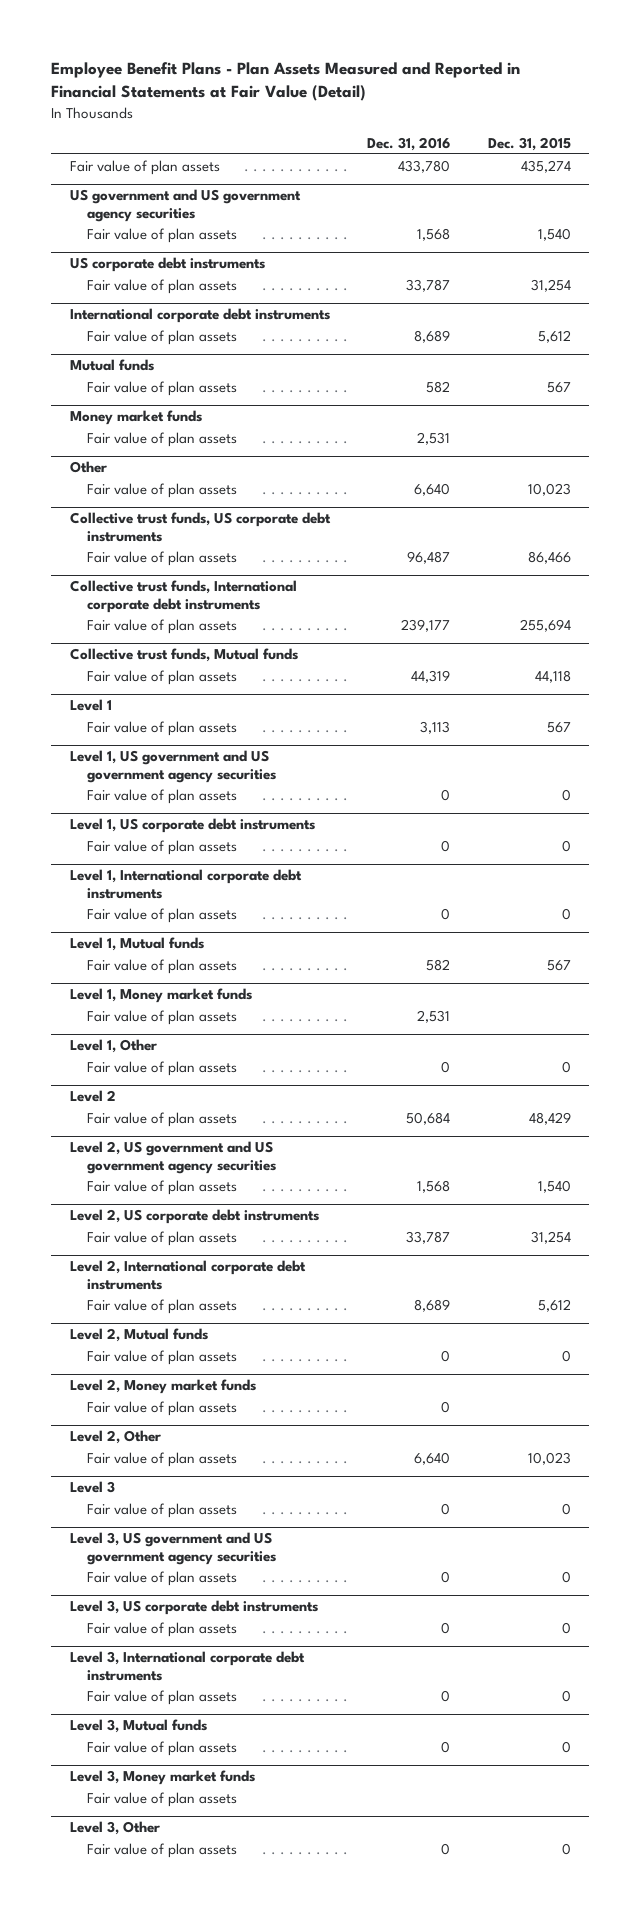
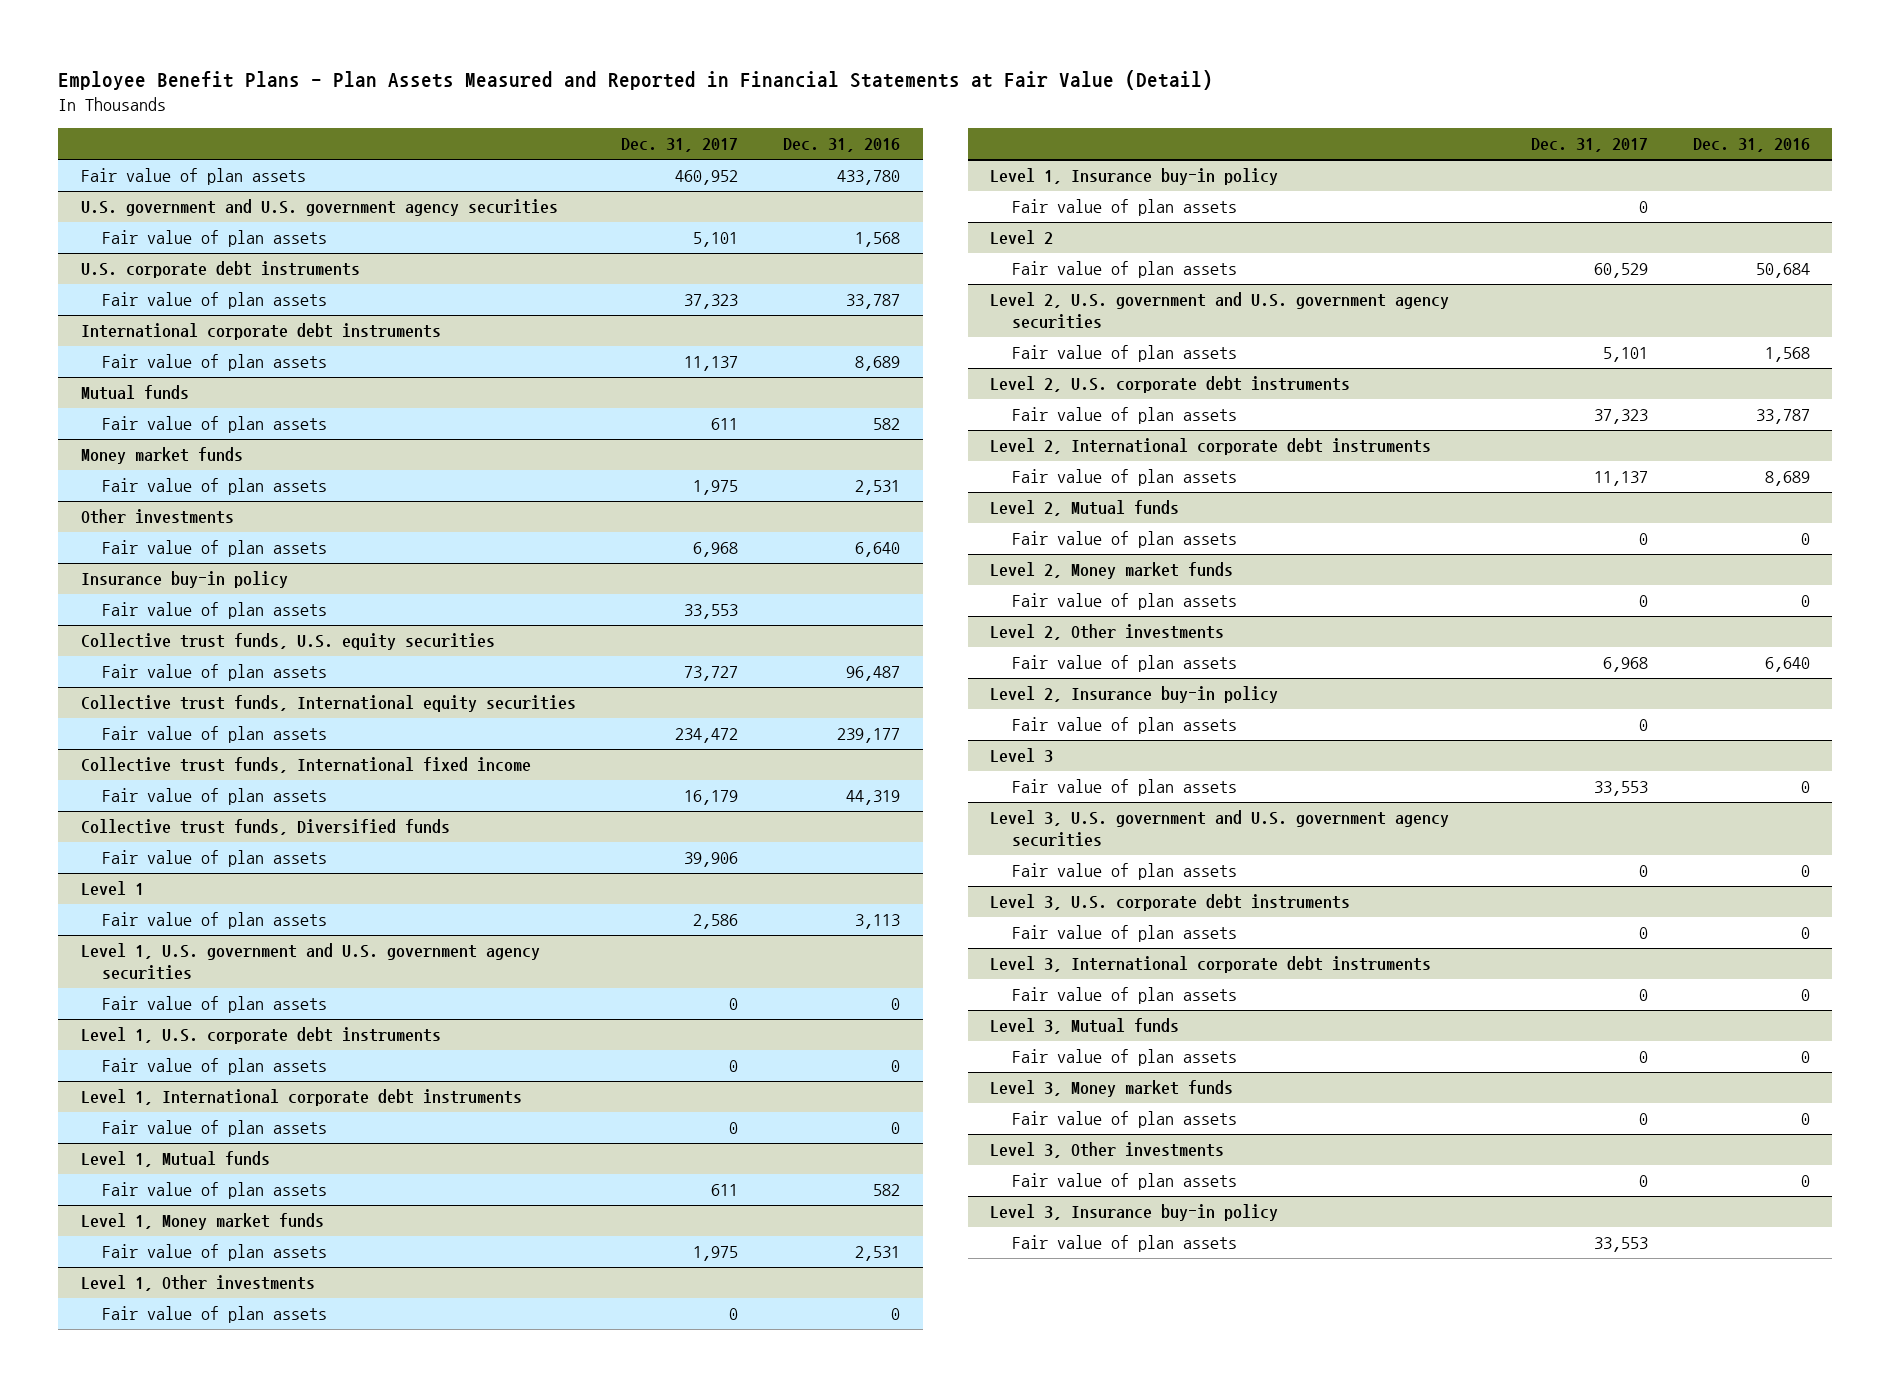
- | Dec. 31, 2016 | Dec. 31, 2015
+ | Dec. 31, 2017 | Dec. 31, 2016
- US government and US government agency securities
+ U.S. government and U.S. government agency securities
- US corporate debt instruments
+ U.S. corporate debt instruments
- Other
+ Other investments
- Collective trust funds, US corporate debt instruments
+ Insurance buy-in policy
+ Fair value of plan assets | 33,553 |
+ Collective trust funds, U.S. equity securities
- Collective trust funds, International corporate debt instruments
+ Collective trust funds, International equity securities
- Collective trust funds, Mutual funds
+ Collective trust funds, International fixed income
+ Collective trust funds, Diversified funds
+ Fair value of plan assets | 39,906 |
- Level 1, US government and US government agency securities
+ Level 1, U.S. government and U.S. government agency securities
- Level 1, US corporate debt instruments
+ Level 1, U.S. corporate debt instruments
- Level 1, Other
+ Level 1, Other investments
+ Level 1, Insurance buy-in policy
+ Fair value of plan assets | 0 |
- Level 2, US government and US government agency securities
+ Level 2, U.S. government and U.S. government agency securities
- Level 2, US corporate debt instruments
+ Level 2, U.S. corporate debt instruments
- Level 2, Other
+ Level 2, Other investments
+ Level 2, Insurance buy-in policy
+ Fair value of plan assets | 0 |
- Level 3, US government and US government agency securities
+ Level 3, U.S. government and U.S. government agency securities
- Level 3, US corporate debt instruments
+ Level 3, U.S. corporate debt instruments
@ Level 3, Money market funds
- Fair value of plan assets
- Level 3, Other
+ Level 3, Other investments
+ Fair value of plan assets | 0 | 0
+ Level 3, Insurance buy-in policy
+ Fair value of plan assets | 33,553 |

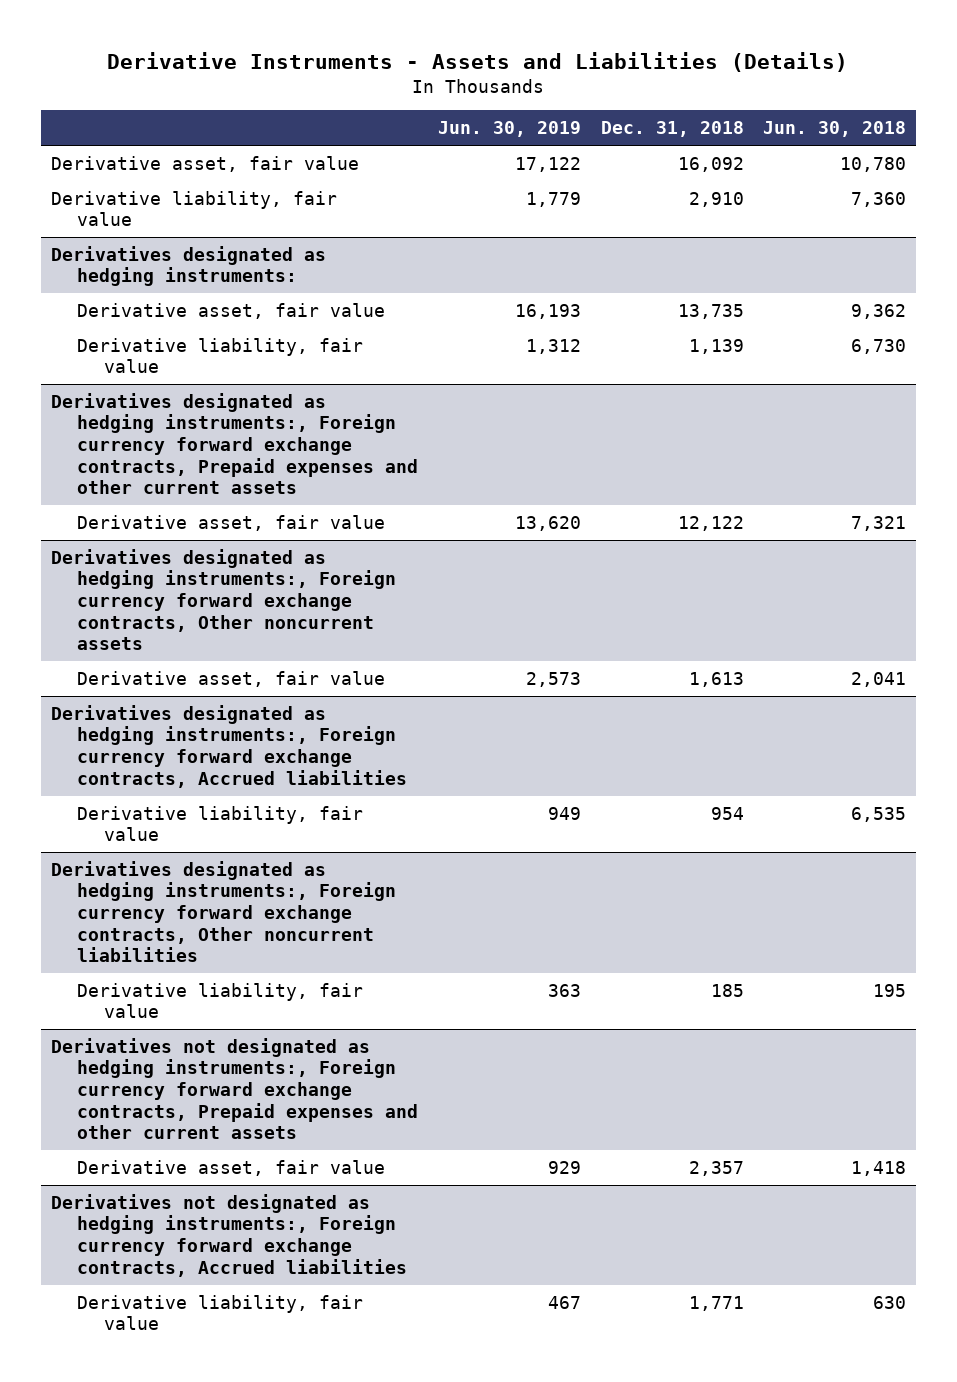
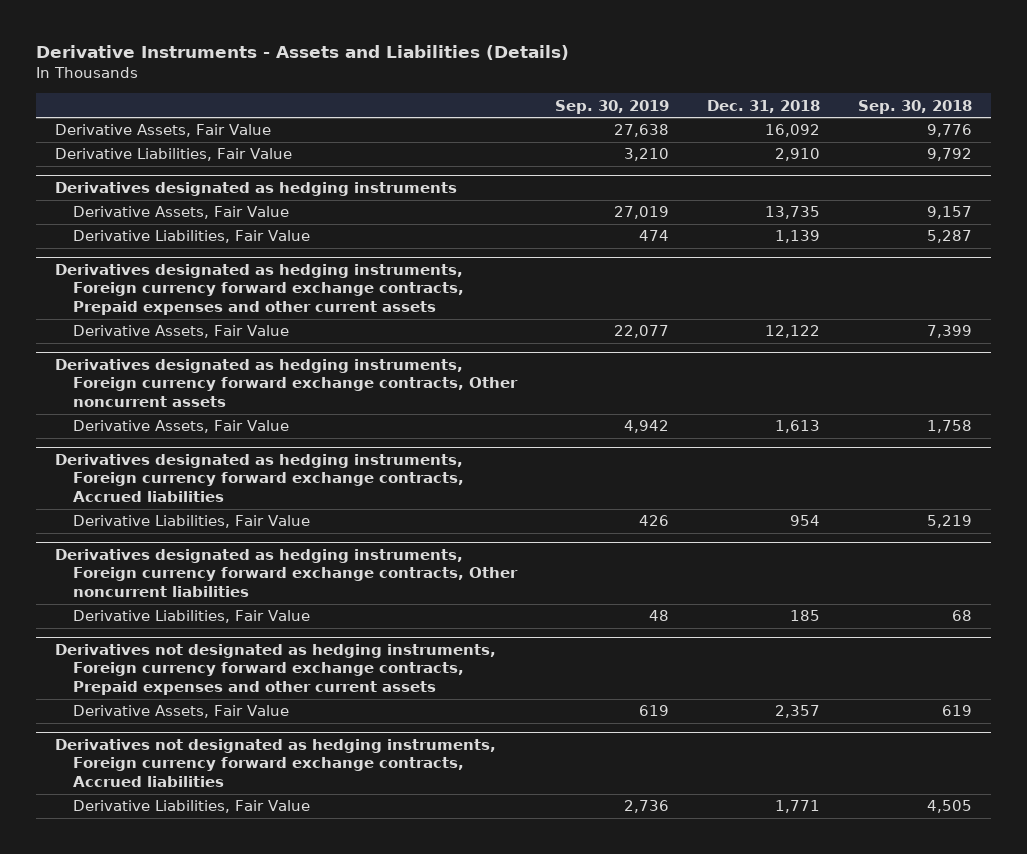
- | Jun. 30, 2019 | Dec. 31, 2018 | Jun. 30, 2018
+ | Sep. 30, 2019 | Dec. 31, 2018 | Sep. 30, 2018
- Derivative asset, fair value | 17,122 | 16,092 | 10,780
- Derivative liability, fair value | 1,779 | 2,910 | 7,360
- Derivatives designated as hedging instruments:
- Derivative asset, fair value | 16,193 | 13,735 | 9,362
- Derivative liability, fair value | 1,312 | 1,139 | 6,730
- Derivatives designated as hedging instruments:, Foreign currency forward exchange contracts, Prepaid expenses and other current assets
- Derivative asset, fair value | 13,620 | 12,122 | 7,321
- Derivatives designated as hedging instruments:, Foreign currency forward exchange contracts, Other noncurrent assets
- Derivative asset, fair value | 2,573 | 1,613 | 2,041
- Derivatives designated as hedging instruments:, Foreign currency forward exchange contracts, Accrued liabilities
- Derivative liability, fair value | 949 | 954 | 6,535
- Derivatives designated as hedging instruments:, Foreign currency forward exchange contracts, Other noncurrent liabilities
- Derivative liability, fair value | 363 | 185 | 195
- Derivatives not designated as hedging instruments:, Foreign currency forward exchange contracts, Prepaid expenses and other current assets
- Derivative asset, fair value | 929 | 2,357 | 1,418
- Derivatives not designated as hedging instruments:, Foreign currency forward exchange contracts, Accrued liabilities
- Derivative liability, fair value | 467 | 1,771 | 630
+ Derivative Assets, Fair Value | 27,638 | 16,092 | 9,776
+ Derivative Liabilities, Fair Value | 3,210 | 2,910 | 9,792
+ Derivatives designated as hedging instruments
+ Derivative Assets, Fair Value | 27,019 | 13,735 | 9,157
+ Derivative Liabilities, Fair Value | 474 | 1,139 | 5,287
+ Derivatives designated as hedging instruments, Foreign currency forward exchange contracts, Prepaid expenses and other current assets
+ Derivative Assets, Fair Value | 22,077 | 12,122 | 7,399
+ Derivatives designated as hedging instruments, Foreign currency forward exchange contracts, Other noncurrent assets
+ Derivative Assets, Fair Value | 4,942 | 1,613 | 1,758
+ Derivatives designated as hedging instruments, Foreign currency forward exchange contracts, Accrued liabilities
+ Derivative Liabilities, Fair Value | 426 | 954 | 5,219
+ Derivatives designated as hedging instruments, Foreign currency forward exchange contracts, Other noncurrent liabilities
+ Derivative Liabilities, Fair Value | 48 | 185 | 68
+ Derivatives not designated as hedging instruments, Foreign currency forward exchange contracts, Prepaid expenses and other current assets
+ Derivative Assets, Fair Value | 619 | 2,357 | 619
+ Derivatives not designated as hedging instruments, Foreign currency forward exchange contracts, Accrued liabilities
+ Derivative Liabilities, Fair Value | 2,736 | 1,771 | 4,505

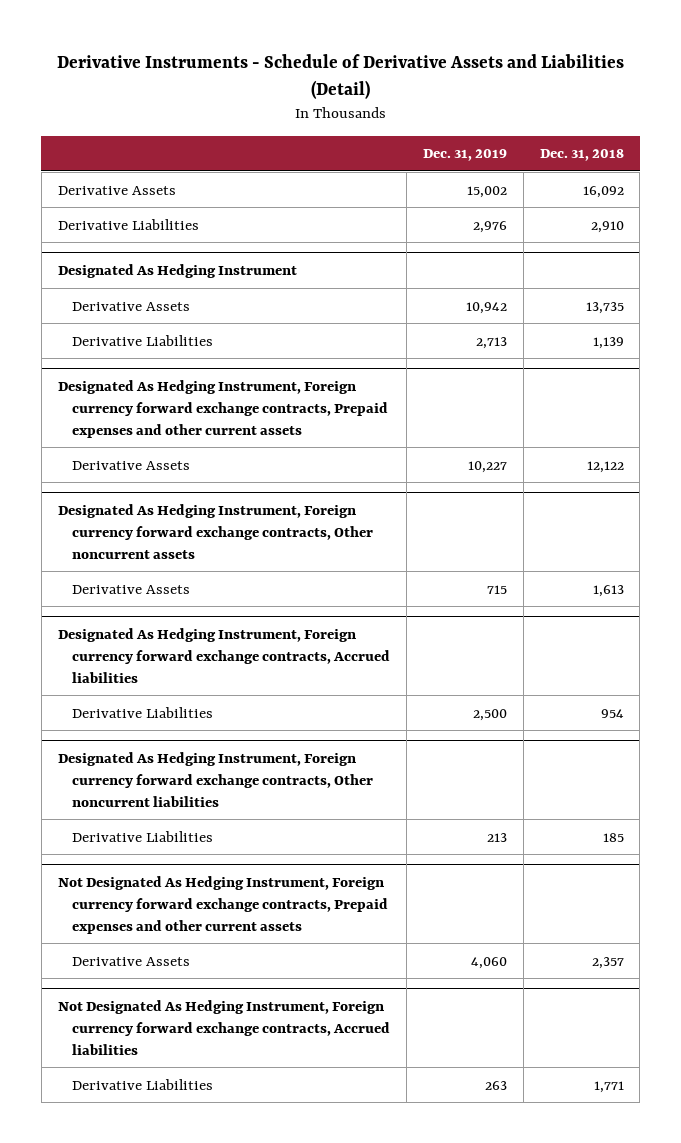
- Derivative Instruments - Assets and Liabilities (Details)
+ Derivative Instruments - Schedule of Derivative Assets and Liabilities (Detail)
- | Sep. 30, 2019 | Dec. 31, 2018 | Sep. 30, 2018
+ | Dec. 31, 2019 | Dec. 31, 2018
- Derivative Assets, Fair Value | 27,638 | 16,092 | 9,776
- Derivative Liabilities, Fair Value | 3,210 | 2,910 | 9,792
- Derivatives designated as hedging instruments
- Derivative Assets, Fair Value | 27,019 | 13,735 | 9,157
- Derivative Liabilities, Fair Value | 474 | 1,139 | 5,287
- Derivatives designated as hedging instruments, Foreign currency forward exchange contracts, Prepaid expenses and other current assets
- Derivative Assets, Fair Value | 22,077 | 12,122 | 7,399
- Derivatives designated as hedging instruments, Foreign currency forward exchange contracts, Other noncurrent assets
- Derivative Assets, Fair Value | 4,942 | 1,613 | 1,758
- Derivatives designated as hedging instruments, Foreign currency forward exchange contracts, Accrued liabilities
- Derivative Liabilities, Fair Value | 426 | 954 | 5,219
- Derivatives designated as hedging instruments, Foreign currency forward exchange contracts, Other noncurrent liabilities
- Derivative Liabilities, Fair Value | 48 | 185 | 68
- Derivatives not designated as hedging instruments, Foreign currency forward exchange contracts, Prepaid expenses and other current assets
- Derivative Assets, Fair Value | 619 | 2,357 | 619
- Derivatives not designated as hedging instruments, Foreign currency forward exchange contracts, Accrued liabilities
- Derivative Liabilities, Fair Value | 2,736 | 1,771 | 4,505
+ Derivative Assets | 15,002 | 16,092
+ Derivative Liabilities | 2,976 | 2,910
+ Designated As Hedging Instrument
+ Derivative Assets | 10,942 | 13,735
+ Derivative Liabilities | 2,713 | 1,139
+ Designated As Hedging Instrument, Foreign currency forward exchange contracts, Prepaid expenses and other current assets
+ Derivative Assets | 10,227 | 12,122
+ Designated As Hedging Instrument, Foreign currency forward exchange contracts, Other noncurrent assets
+ Derivative Assets | 715 | 1,613
+ Designated As Hedging Instrument, Foreign currency forward exchange contracts, Accrued liabilities
+ Derivative Liabilities | 2,500 | 954
+ Designated As Hedging Instrument, Foreign currency forward exchange contracts, Other noncurrent liabilities
+ Derivative Liabilities | 213 | 185
+ Not Designated As Hedging Instrument, Foreign currency forward exchange contracts, Prepaid expenses and other current assets
+ Derivative Assets | 4,060 | 2,357
+ Not Designated As Hedging Instrument, Foreign currency forward exchange contracts, Accrued liabilities
+ Derivative Liabilities | 263 | 1,771

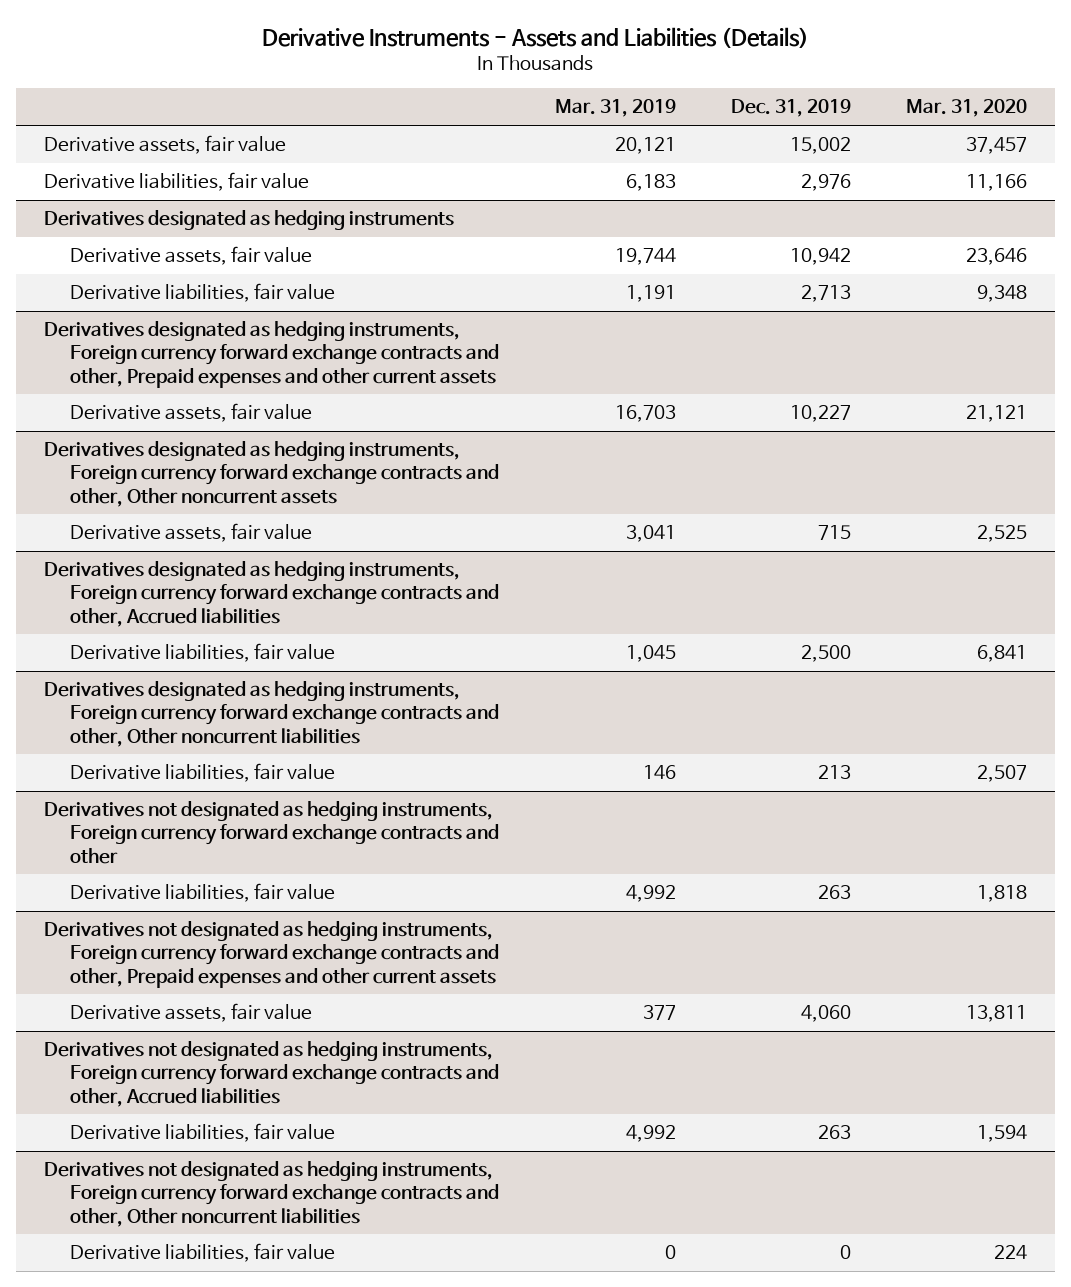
- Derivative Instruments - Schedule of Derivative Assets and Liabilities (Detail)
+ Derivative Instruments - Assets and Liabilities (Details)
- | Dec. 31, 2019 | Dec. 31, 2018
+ | Mar. 31, 2019 | Dec. 31, 2019 | Mar. 31, 2020
- Derivative Assets | 15,002 | 16,092
- Derivative Liabilities | 2,976 | 2,910
- Designated As Hedging Instrument
- Derivative Assets | 10,942 | 13,735
- Derivative Liabilities | 2,713 | 1,139
- Designated As Hedging Instrument, Foreign currency forward exchange contracts, Prepaid expenses and other current assets
- Derivative Assets | 10,227 | 12,122
- Designated As Hedging Instrument, Foreign currency forward exchange contracts, Other noncurrent assets
- Derivative Assets | 715 | 1,613
- Designated As Hedging Instrument, Foreign currency forward exchange contracts, Accrued liabilities
- Derivative Liabilities | 2,500 | 954
- Designated As Hedging Instrument, Foreign currency forward exchange contracts, Other noncurrent liabilities
- Derivative Liabilities | 213 | 185
- Not Designated As Hedging Instrument, Foreign currency forward exchange contracts, Prepaid expenses and other current assets
- Derivative Assets | 4,060 | 2,357
- Not Designated As Hedging Instrument, Foreign currency forward exchange contracts, Accrued liabilities
- Derivative Liabilities | 263 | 1,771
+ Derivative assets, fair value | 20,121 | 15,002 | 37,457
+ Derivative liabilities, fair value | 6,183 | 2,976 | 11,166
+ Derivatives designated as hedging instruments
+ Derivative assets, fair value | 19,744 | 10,942 | 23,646
+ Derivative liabilities, fair value | 1,191 | 2,713 | 9,348
+ Derivatives designated as hedging instruments, Foreign currency forward exchange contracts and other, Prepaid expenses and other current assets
+ Derivative assets, fair value | 16,703 | 10,227 | 21,121
+ Derivatives designated as hedging instruments, Foreign currency forward exchange contracts and other, Other noncurrent assets
+ Derivative assets, fair value | 3,041 | 715 | 2,525
+ Derivatives designated as hedging instruments, Foreign currency forward exchange contracts and other, Accrued liabilities
+ Derivative liabilities, fair value | 1,045 | 2,500 | 6,841
+ Derivatives designated as hedging instruments, Foreign currency forward exchange contracts and other, Other noncurrent liabilities
+ Derivative liabilities, fair value | 146 | 213 | 2,507
+ Derivatives not designated as hedging instruments, Foreign currency forward exchange contracts and other
+ Derivative liabilities, fair value | 4,992 | 263 | 1,818
+ Derivatives not designated as hedging instruments, Foreign currency forward exchange contracts and other, Prepaid expenses and other current assets
+ Derivative assets, fair value | 377 | 4,060 | 13,811
+ Derivatives not designated as hedging instruments, Foreign currency forward exchange contracts and other, Accrued liabilities
+ Derivative liabilities, fair value | 4,992 | 263 | 1,594
+ Derivatives not designated as hedging instruments, Foreign currency forward exchange contracts and other, Other noncurrent liabilities
+ Derivative liabilities, fair value | 0 | 0 | 224

